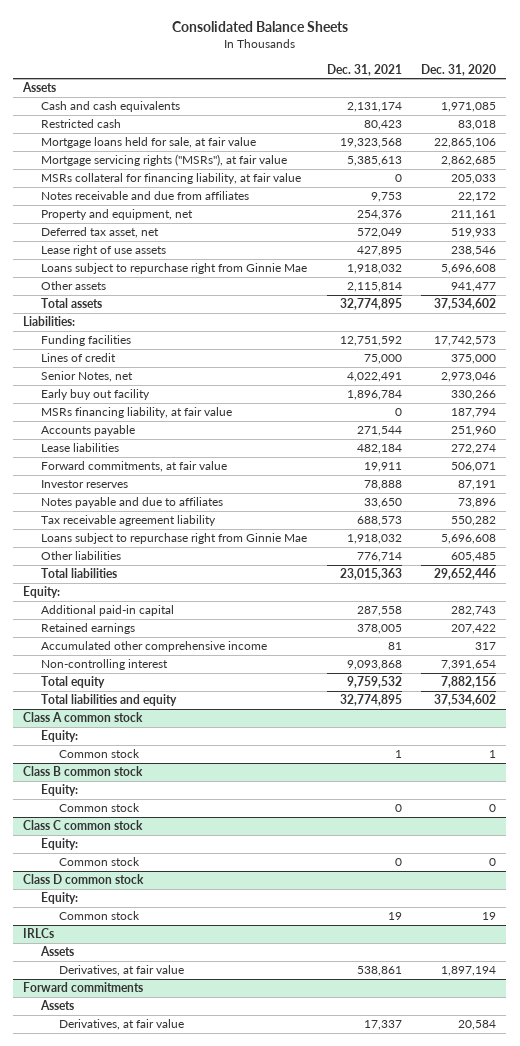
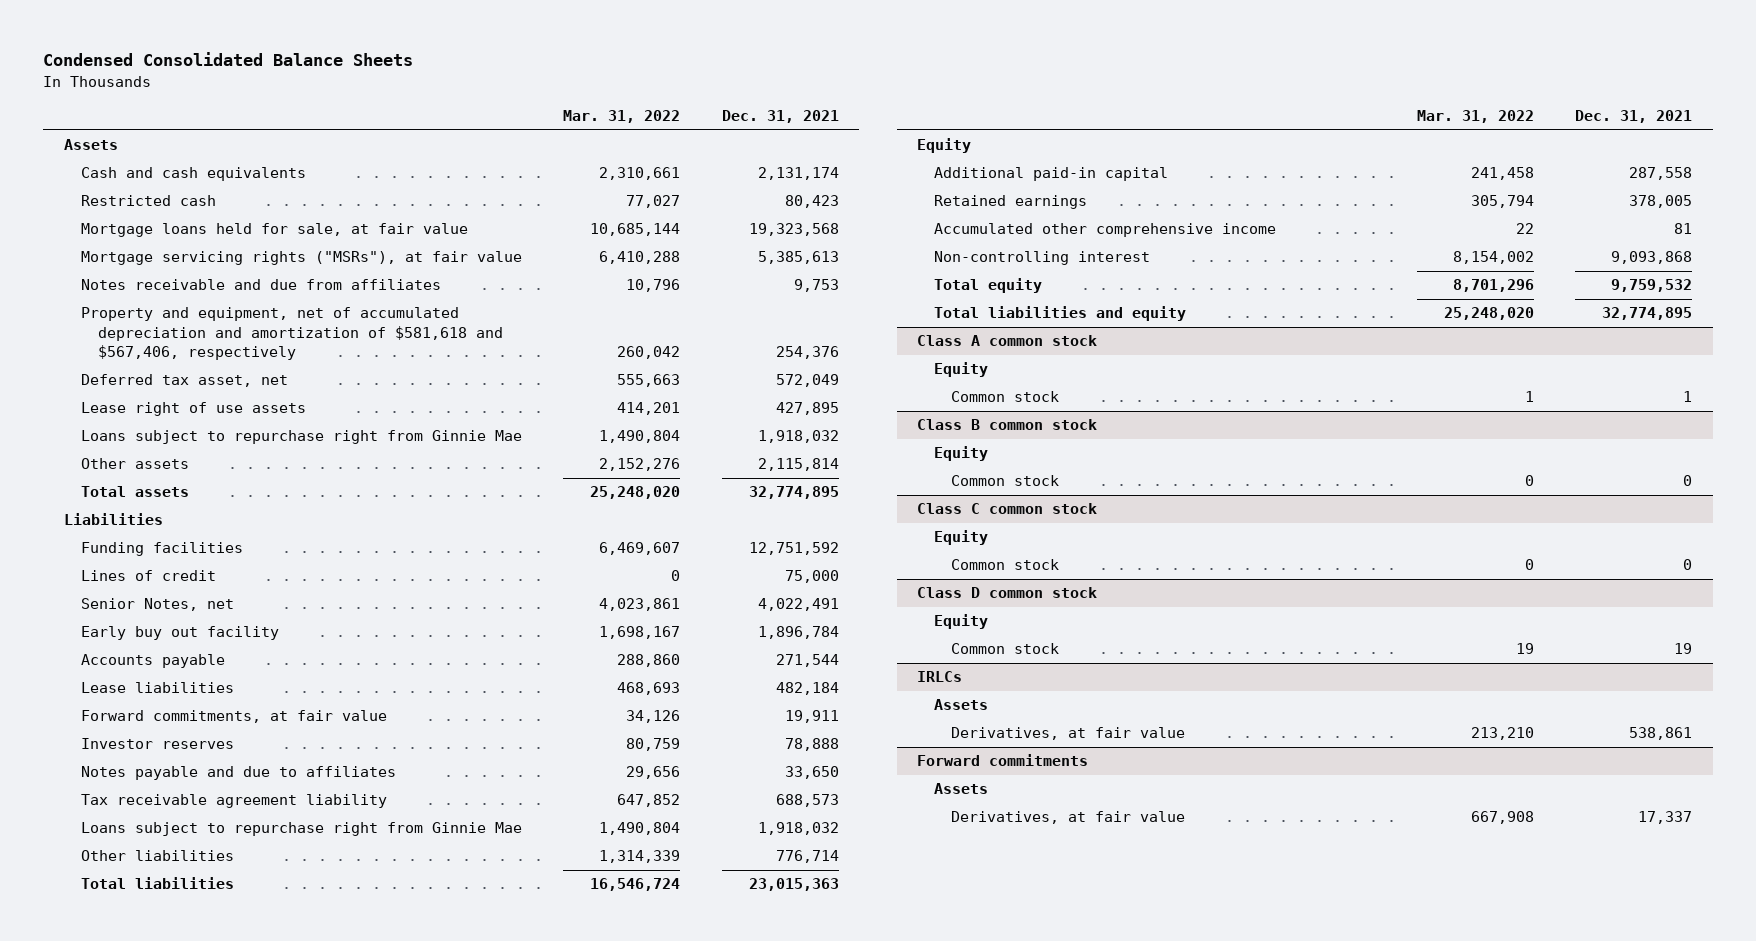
- Consolidated Balance Sheets
+ Condensed Consolidated Balance Sheets
- | Dec. 31, 2021 | Dec. 31, 2020
+ | Mar. 31, 2022 | Dec. 31, 2021
- MSRs collateral for financing liability, at fair value | 0 | 205,033
- Property and equipment, net | 254,376 | 211,161
+ Property and equipment, net of accumulated depreciation and amortization of $581,618 and $567,406, respectively | 260,042 | 254,376
- Liabilities:
+ Liabilities
- MSRs financing liability, at fair value | 0 | 187,794
- Equity:
+ Equity
@ Class A common stock
- Equity:
+ Equity
@ Class B common stock
- Equity:
+ Equity
@ Class C common stock
- Equity:
+ Equity
@ Class D common stock
- Equity:
+ Equity

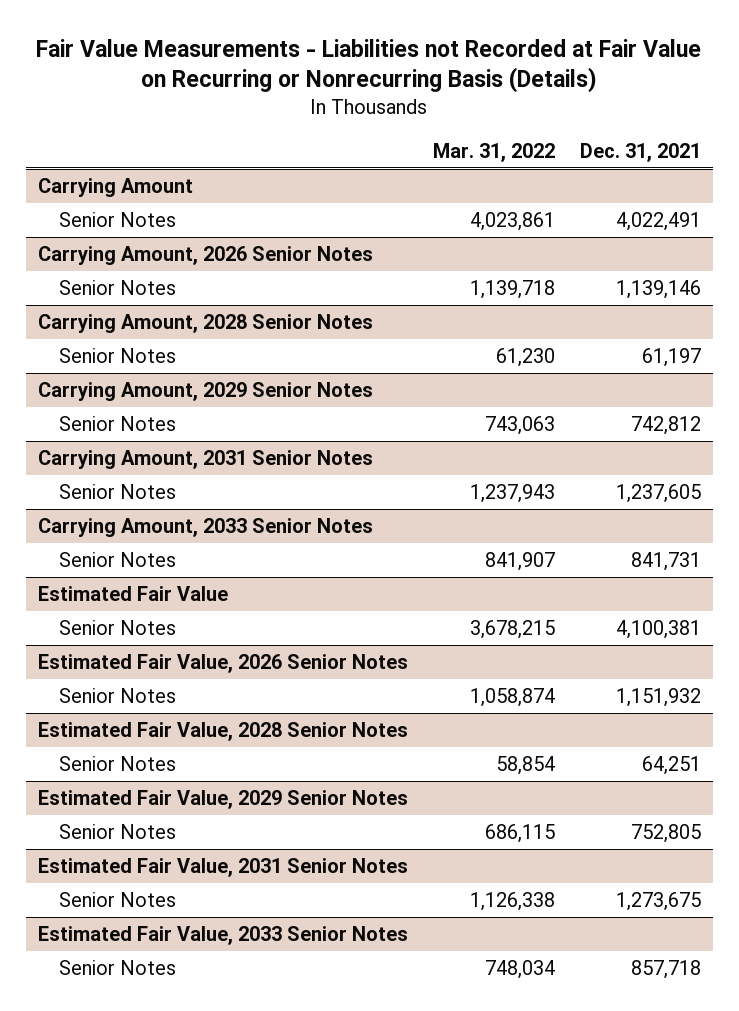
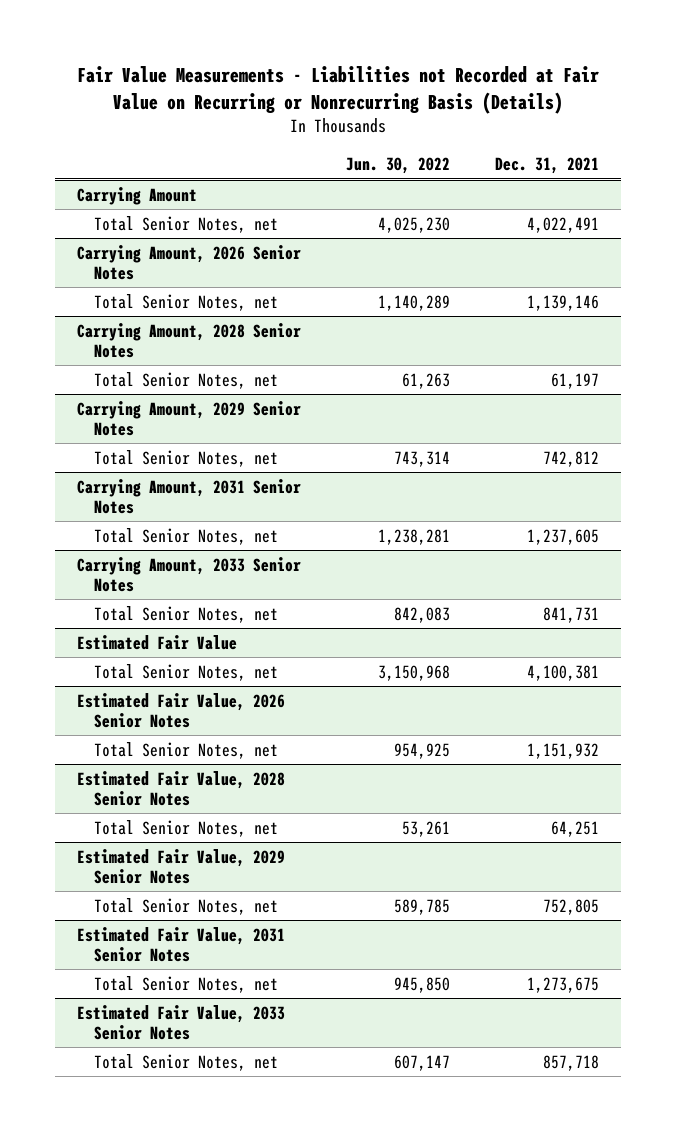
- | Mar. 31, 2022 | Dec. 31, 2021
+ | Jun. 30, 2022 | Dec. 31, 2021
@ Carrying Amount
- Senior Notes | 4,023,861 | 4,022,491
+ Total Senior Notes, net | 4,025,230 | 4,022,491
@ Carrying Amount, 2026 Senior Notes
- Senior Notes | 1,139,718 | 1,139,146
+ Total Senior Notes, net | 1,140,289 | 1,139,146
@ Carrying Amount, 2028 Senior Notes
- Senior Notes | 61,230 | 61,197
+ Total Senior Notes, net | 61,263 | 61,197
@ Carrying Amount, 2029 Senior Notes
- Senior Notes | 743,063 | 742,812
+ Total Senior Notes, net | 743,314 | 742,812
@ Carrying Amount, 2031 Senior Notes
- Senior Notes | 1,237,943 | 1,237,605
+ Total Senior Notes, net | 1,238,281 | 1,237,605
@ Carrying Amount, 2033 Senior Notes
- Senior Notes | 841,907 | 841,731
+ Total Senior Notes, net | 842,083 | 841,731
@ Estimated Fair Value
- Senior Notes | 3,678,215 | 4,100,381
+ Total Senior Notes, net | 3,150,968 | 4,100,381
@ Estimated Fair Value, 2026 Senior Notes
- Senior Notes | 1,058,874 | 1,151,932
+ Total Senior Notes, net | 954,925 | 1,151,932
@ Estimated Fair Value, 2028 Senior Notes
- Senior Notes | 58,854 | 64,251
+ Total Senior Notes, net | 53,261 | 64,251
@ Estimated Fair Value, 2029 Senior Notes
- Senior Notes | 686,115 | 752,805
+ Total Senior Notes, net | 589,785 | 752,805
@ Estimated Fair Value, 2031 Senior Notes
- Senior Notes | 1,126,338 | 1,273,675
+ Total Senior Notes, net | 945,850 | 1,273,675
@ Estimated Fair Value, 2033 Senior Notes
- Senior Notes | 748,034 | 857,718
+ Total Senior Notes, net | 607,147 | 857,718

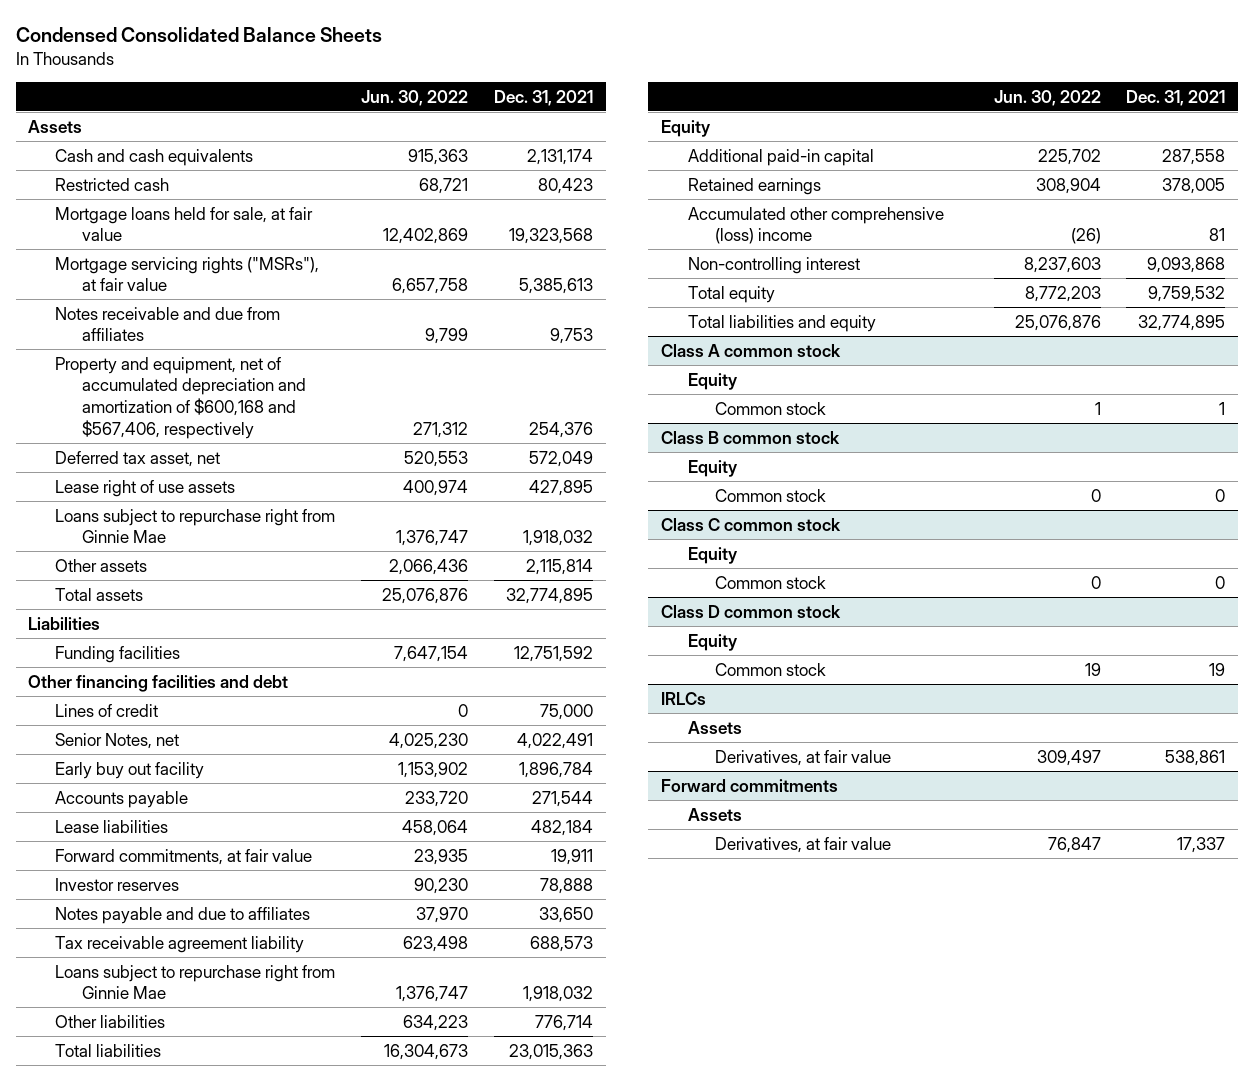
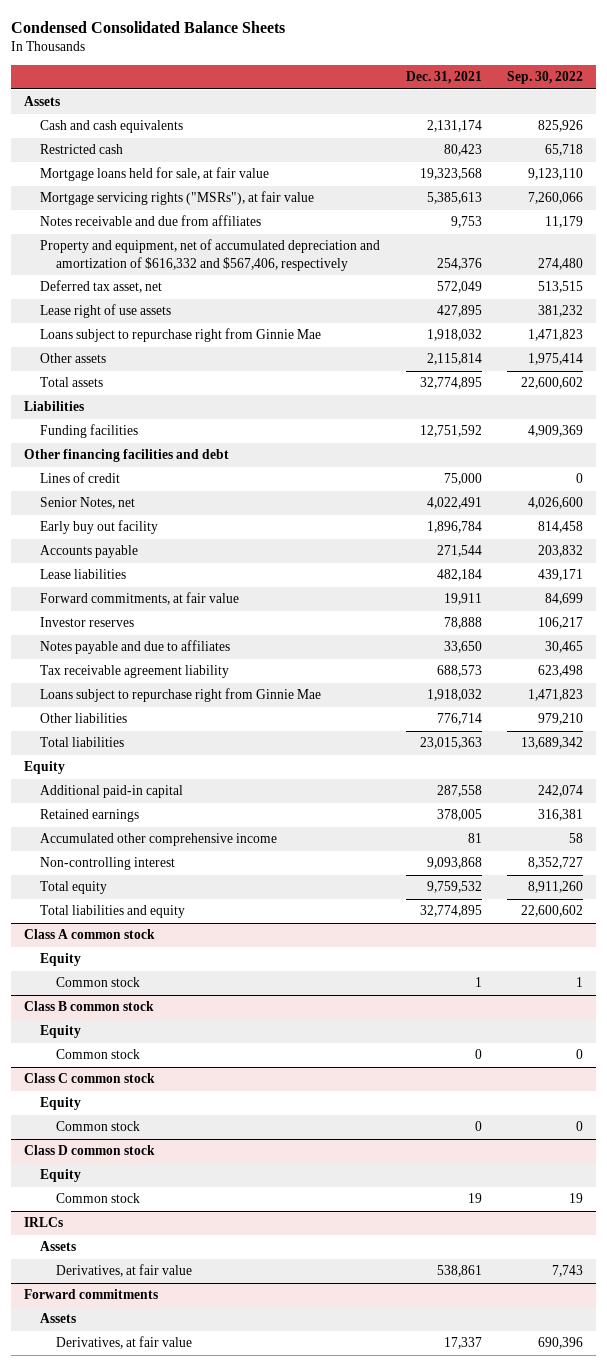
- | Jun. 30, 2022 | Dec. 31, 2021
+ | Dec. 31, 2021 | Sep. 30, 2022
- Property and equipment, net of accumulated depreciation and amortization of $600,168 and $567,406, respectively | 271,312 | 254,376
+ Property and equipment, net of accumulated depreciation and amortization of $616,332 and $567,406, respectively | 254,376 | 274,480
- Accumulated other comprehensive (loss) income | (26) | 81
+ Accumulated other comprehensive income | 81 | 58

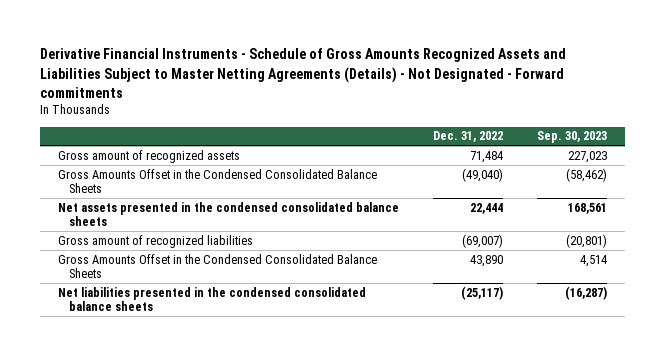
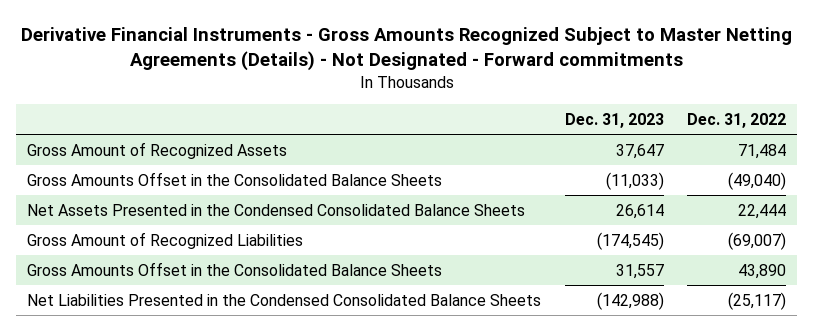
- Derivative Financial Instruments - Schedule of Gross Amounts Recognized Assets and Liabilities Subject to Master Netting Agreements (Details) - Not Designated - Forward commitments
+ Derivative Financial Instruments - Gross Amounts Recognized Subject to Master Netting Agreements (Details) - Not Designated - Forward commitments
- | Dec. 31, 2022 | Sep. 30, 2023
+ | Dec. 31, 2023 | Dec. 31, 2022
- Gross amount of recognized assets | 71,484 | 227,023
- Gross Amounts Offset in the Condensed Consolidated Balance Sheets | (49,040) | (58,462)
- Net assets presented in the condensed consolidated balance sheets | 22,444 | 168,561
- Gross amount of recognized liabilities | (69,007) | (20,801)
- Gross Amounts Offset in the Condensed Consolidated Balance Sheets | 43,890 | 4,514
- Net liabilities presented in the condensed consolidated balance sheets | (25,117) | (16,287)
+ Gross Amount of Recognized Assets | 37,647 | 71,484
+ Gross Amounts Offset in the Consolidated Balance Sheets | (11,033) | (49,040)
+ Net Assets Presented in the Condensed Consolidated Balance Sheets | 26,614 | 22,444
+ Gross Amount of Recognized Liabilities | (174,545) | (69,007)
+ Gross Amounts Offset in the Consolidated Balance Sheets | 31,557 | 43,890
+ Net Liabilities Presented in the Condensed Consolidated Balance Sheets | (142,988) | (25,117)

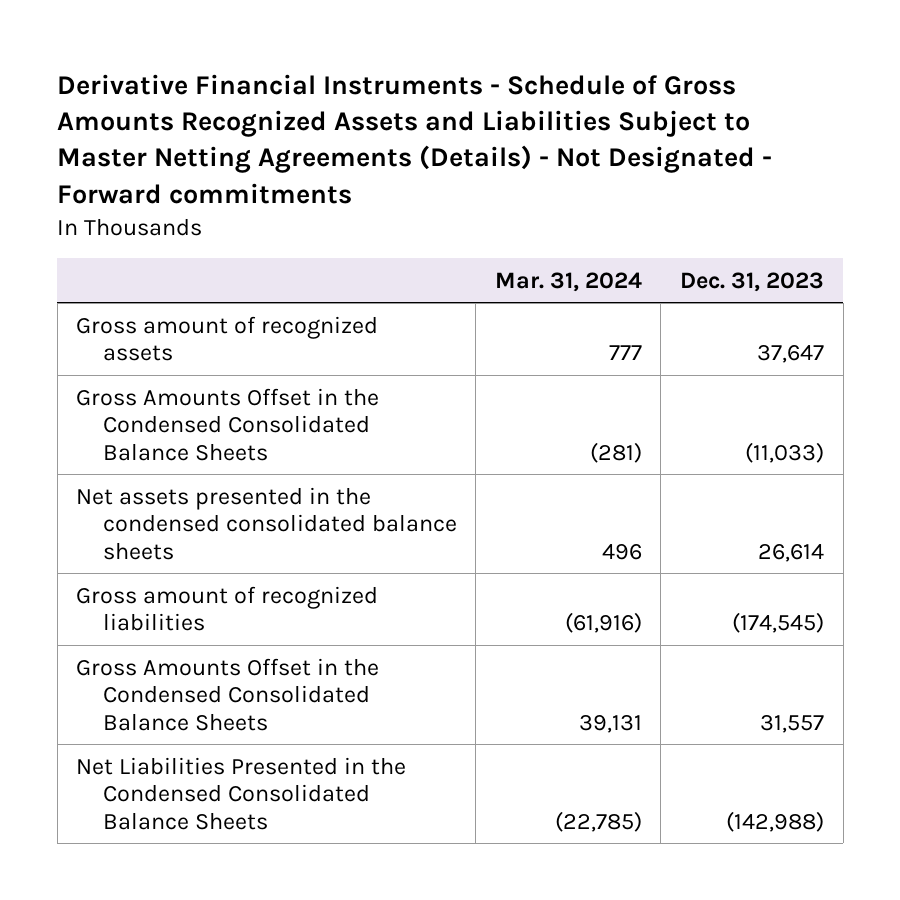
- Derivative Financial Instruments - Gross Amounts Recognized Subject to Master Netting Agreements (Details) - Not Designated - Forward commitments
+ Derivative Financial Instruments - Schedule of Gross Amounts Recognized Assets and Liabilities Subject to Master Netting Agreements (Details) - Not Designated - Forward commitments
- | Dec. 31, 2023 | Dec. 31, 2022
+ | Mar. 31, 2024 | Dec. 31, 2023
- Gross Amount of Recognized Assets | 37,647 | 71,484
- Gross Amounts Offset in the Consolidated Balance Sheets | (11,033) | (49,040)
- Net Assets Presented in the Condensed Consolidated Balance Sheets | 26,614 | 22,444
- Gross Amount of Recognized Liabilities | (174,545) | (69,007)
- Gross Amounts Offset in the Consolidated Balance Sheets | 31,557 | 43,890
+ Gross amount of recognized assets | 777 | 37,647
+ Gross Amounts Offset in the Condensed Consolidated Balance Sheets | (281) | (11,033)
+ Net assets presented in the condensed consolidated balance sheets | 496 | 26,614
+ Gross amount of recognized liabilities | (61,916) | (174,545)
+ Gross Amounts Offset in the Condensed Consolidated Balance Sheets | 39,131 | 31,557

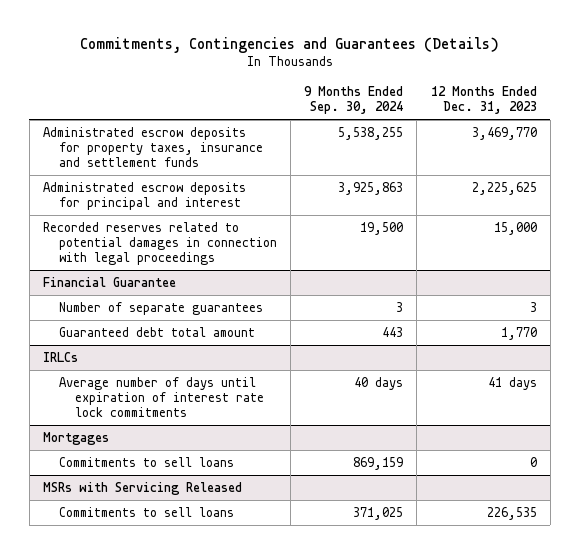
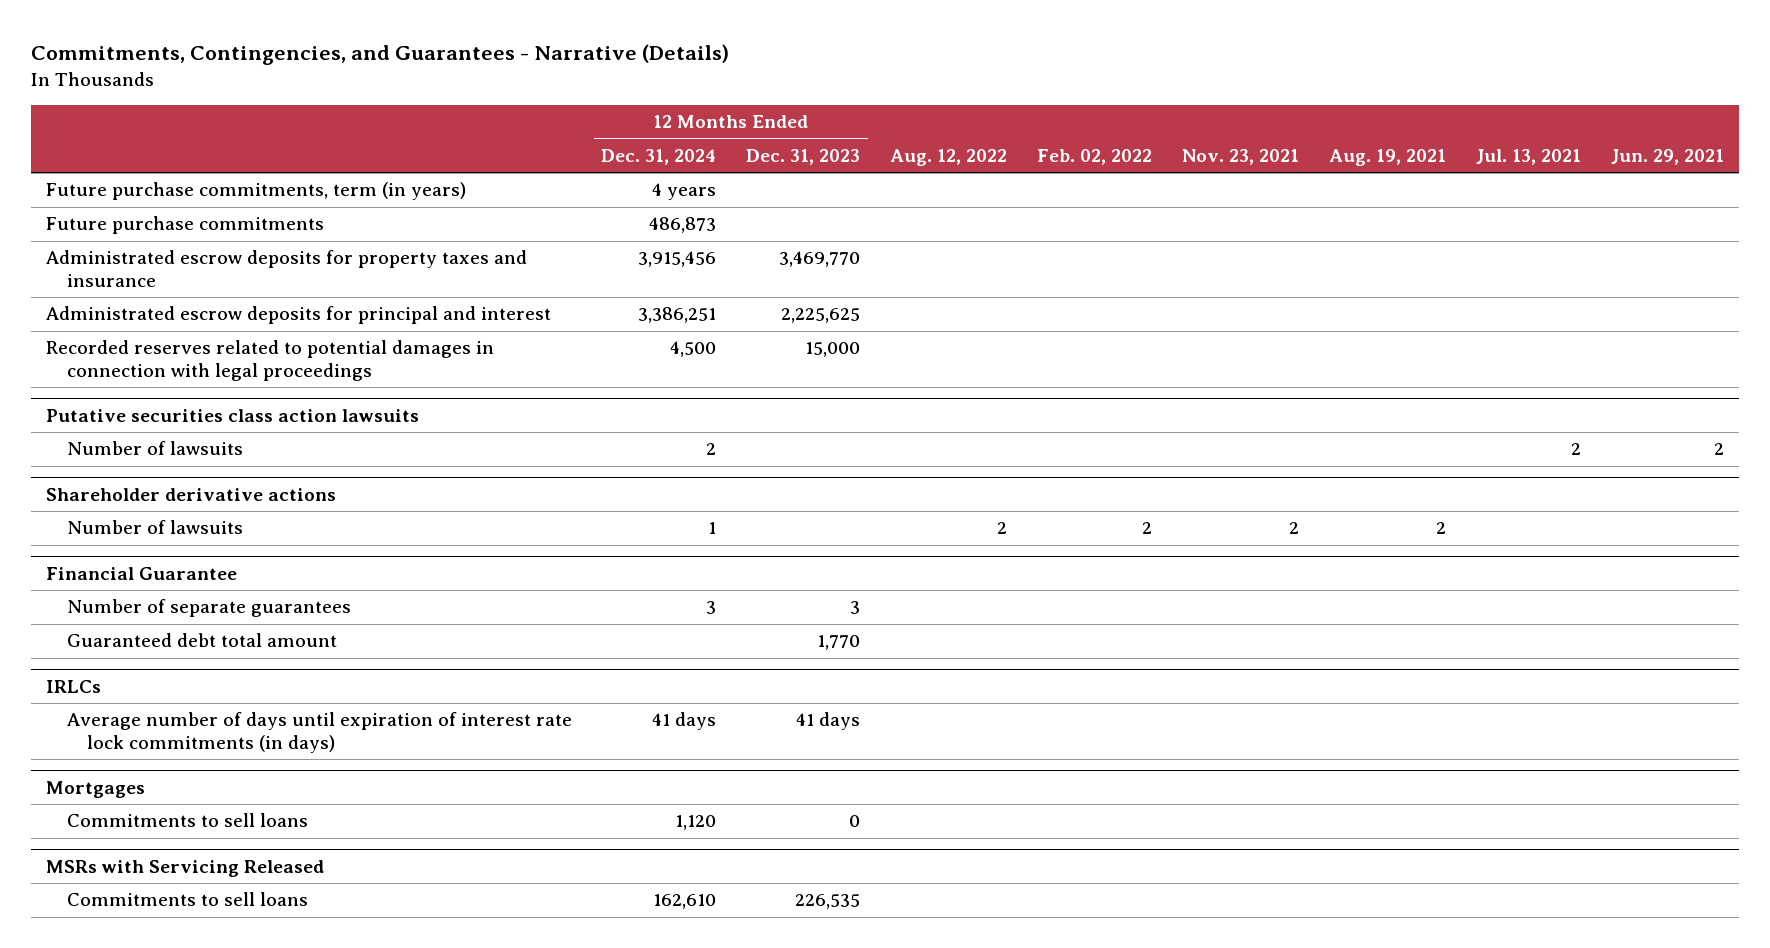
- Commitments, Contingencies and Guarantees (Details)
+ Commitments, Contingencies, and Guarantees - Narrative (Details)
- | 9 Months Ended Sep. 30, 2024 | 12 Months Ended Dec. 31, 2023
+ | 12 Months Ended Dec. 31, 2024 | 12 Months Ended Dec. 31, 2023 | Aug. 12, 2022 | Feb. 02, 2022 | Nov. 23, 2021 | Aug. 19, 2021 | Jul. 13, 2021 | Jun. 29, 2021
- Administrated escrow deposits for property taxes, insurance and settlement funds | 5,538,255 | 3,469,770
+ Future purchase commitments, term (in years) | 4 years | | | | | | |
+ Future purchase commitments | 486,873 | | | | | | |
+ Administrated escrow deposits for property taxes and insurance | 3,915,456 | 3,469,770 | | | | | |
+ Putative securities class action lawsuits
+ Number of lawsuits | 2 | | | | | | 2 | 2
+ Shareholder derivative actions
+ Number of lawsuits | 1 | | 2 | 2 | 2 | 2 | |
@ IRLCs
- Average number of days until expiration of interest rate lock commitments | 40 days | 41 days
+ Average number of days until expiration of interest rate lock commitments (in days) | 41 days | 41 days | | | | | |

